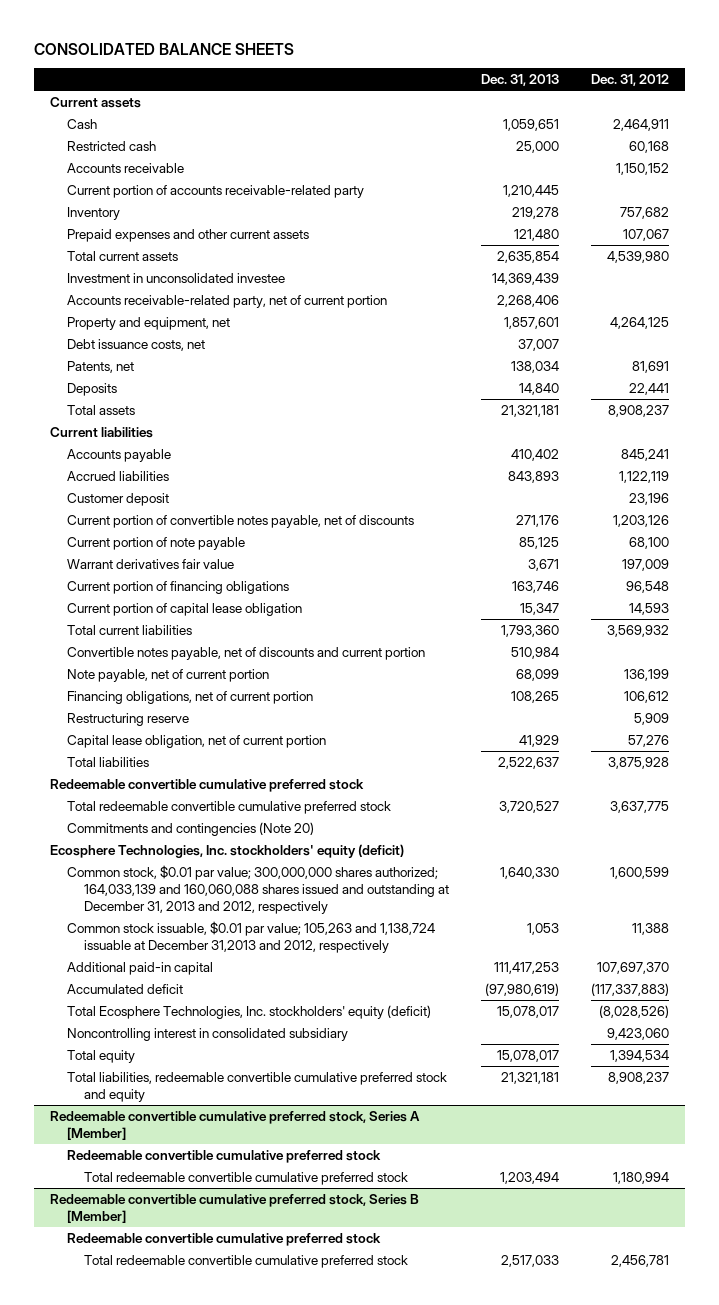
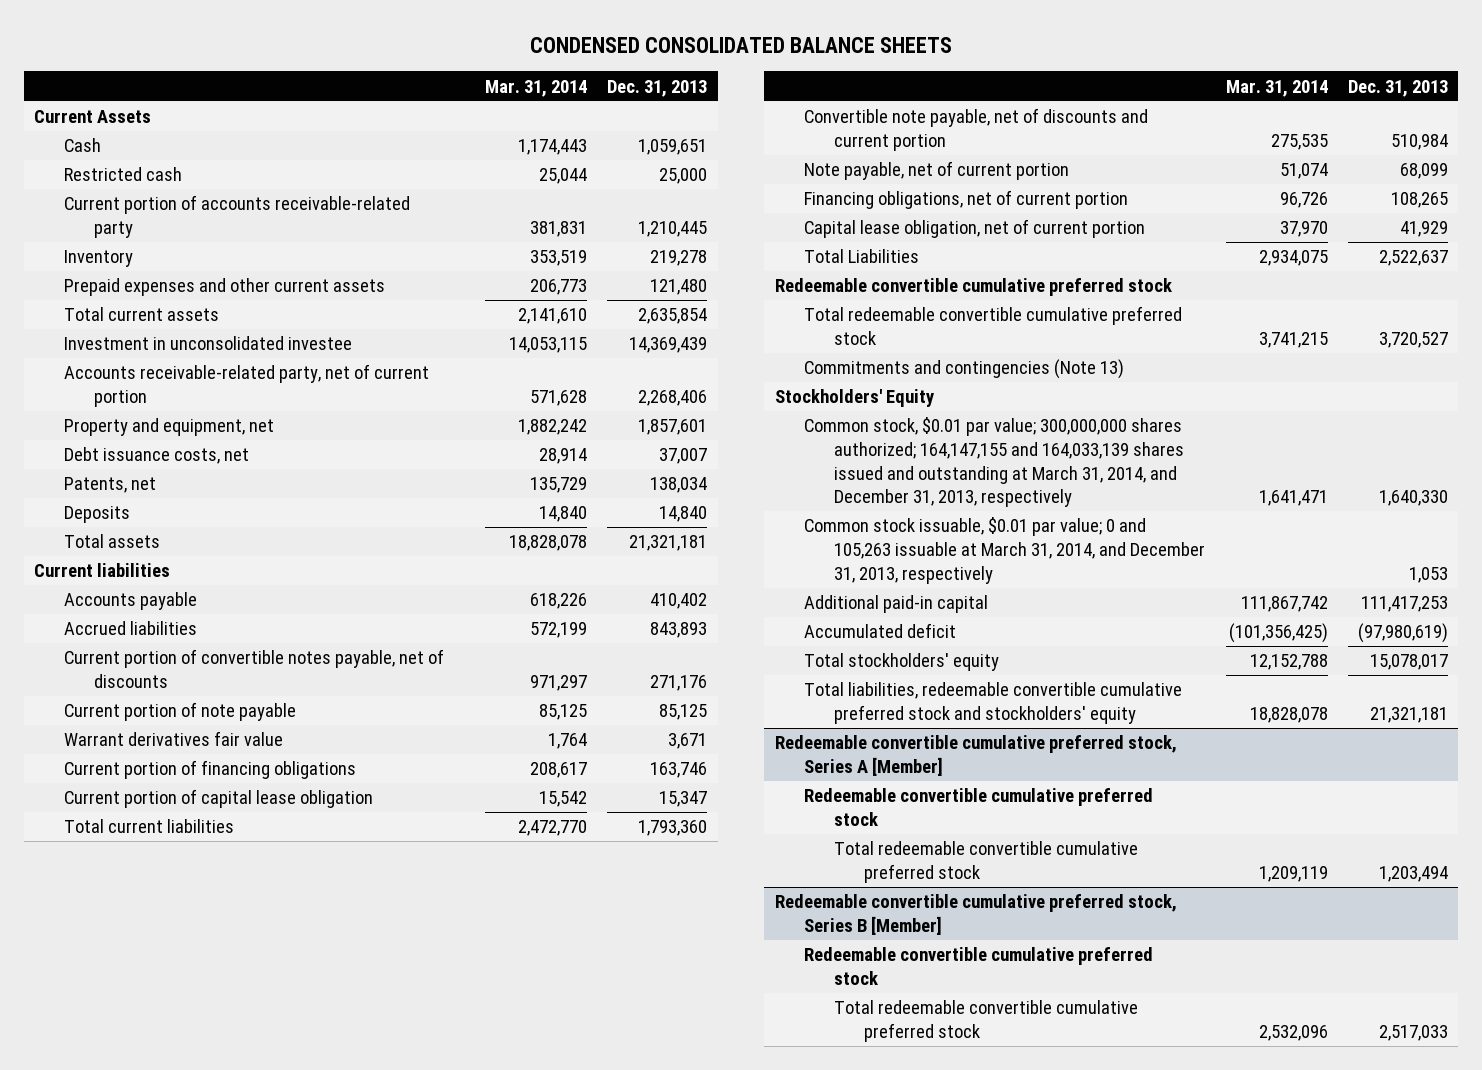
- CONSOLIDATED BALANCE SHEETS
+ CONDENSED CONSOLIDATED BALANCE SHEETS
- | Dec. 31, 2013 | Dec. 31, 2012
+ | Mar. 31, 2014 | Dec. 31, 2013
- Current assets
+ Current Assets
- Accounts receivable | | 1,150,152
- Customer deposit | | 23,196
- Convertible notes payable, net of discounts and current portion | 510,984 |
+ Convertible note payable, net of discounts and current portion | 275,535 | 510,984
- Restructuring reserve | | 5,909
- Total liabilities | 2,522,637 | 3,875,928
+ Total Liabilities | 2,934,075 | 2,522,637
- Commitments and contingencies (Note 20)
- Ecosphere Technologies, Inc. stockholders' equity (deficit)
- Common stock, $0.01 par value; 300,000,000 shares authorized; 164,033,139 and 160,060,088 shares issued and outstanding at December 31, 2013 and 2012, respectively | 1,640,330 | 1,600,599
- Common stock issuable, $0.01 par value; 105,263 and 1,138,724 issuable at December 31,2013 and 2012, respectively | 1,053 | 11,388
+ Commitments and contingencies (Note 13)
+ Stockholders' Equity
+ Common stock, $0.01 par value; 300,000,000 shares authorized; 164,147,155 and 164,033,139 shares issued and outstanding at March 31, 2014, and December 31, 2013, respectively | 1,641,471 | 1,640,330
+ Common stock issuable, $0.01 par value; 0 and 105,263 issuable at March 31, 2014, and December 31, 2013, respectively | | 1,053
- Total Ecosphere Technologies, Inc. stockholders' equity (deficit) | 15,078,017 | (8,028,526)
- Noncontrolling interest in consolidated subsidiary | | 9,423,060
- Total equity | 15,078,017 | 1,394,534
- Total liabilities, redeemable convertible cumulative preferred stock and equity | 21,321,181 | 8,908,237
+ Total stockholders' equity | 12,152,788 | 15,078,017
+ Total liabilities, redeemable convertible cumulative preferred stock and stockholders' equity | 18,828,078 | 21,321,181

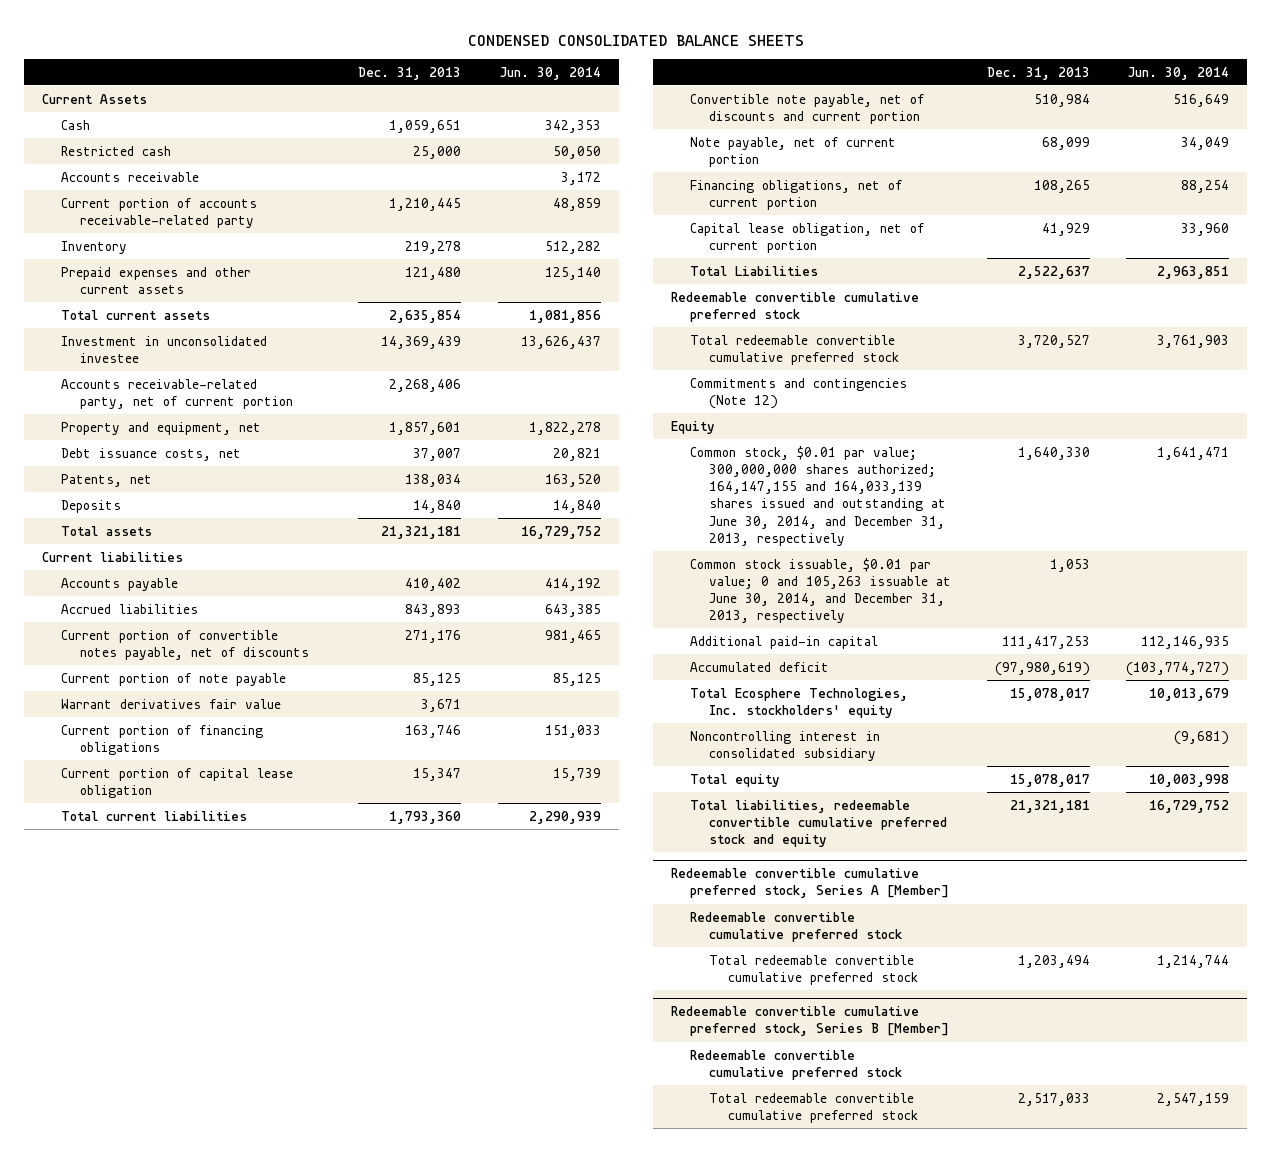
- | Mar. 31, 2014 | Dec. 31, 2013
+ | Dec. 31, 2013 | Jun. 30, 2014
+ Accounts receivable | | 3,172
- Commitments and contingencies (Note 13)
- Stockholders' Equity
- Common stock, $0.01 par value; 300,000,000 shares authorized; 164,147,155 and 164,033,139 shares issued and outstanding at March 31, 2014, and December 31, 2013, respectively | 1,641,471 | 1,640,330
- Common stock issuable, $0.01 par value; 0 and 105,263 issuable at March 31, 2014, and December 31, 2013, respectively | | 1,053
+ Commitments and contingencies (Note 12)
+ Equity
+ Common stock, $0.01 par value; 300,000,000 shares authorized; 164,147,155 and 164,033,139 shares issued and outstanding at June 30, 2014, and December 31, 2013, respectively | 1,640,330 | 1,641,471
+ Common stock issuable, $0.01 par value; 0 and 105,263 issuable at June 30, 2014, and December 31, 2013, respectively | 1,053 |
- Total stockholders' equity | 12,152,788 | 15,078,017
- Total liabilities, redeemable convertible cumulative preferred stock and stockholders' equity | 18,828,078 | 21,321,181
+ Total Ecosphere Technologies, Inc. stockholders' equity | 15,078,017 | 10,013,679
+ Noncontrolling interest in consolidated subsidiary | | (9,681)
+ Total equity | 15,078,017 | 10,003,998
+ Total liabilities, redeemable convertible cumulative preferred stock and equity | 21,321,181 | 16,729,752

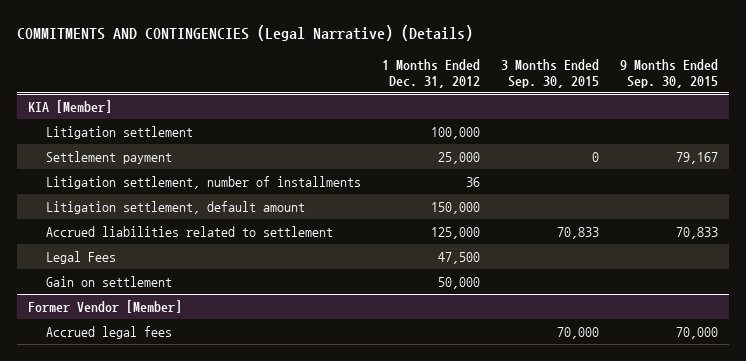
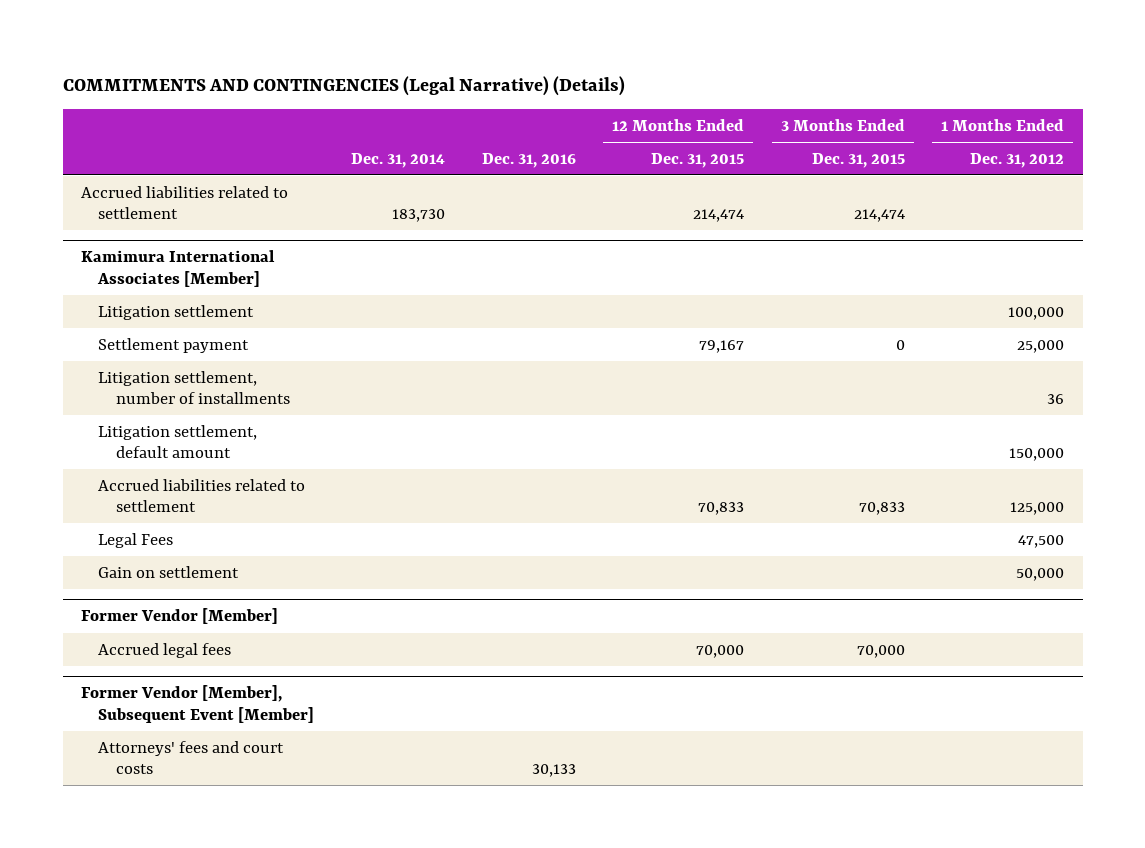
- | 1 Months Ended Dec. 31, 2012 | 3 Months Ended Sep. 30, 2015 | 9 Months Ended Sep. 30, 2015
+ | Dec. 31, 2014 | Dec. 31, 2016 | 12 Months Ended Dec. 31, 2015 | 3 Months Ended Dec. 31, 2015 | 1 Months Ended Dec. 31, 2012
- KIA [Member]
+ Accrued liabilities related to settlement | 183,730 | | 214,474 | 214,474 |
+ Kamimura International Associates [Member]
+ Former Vendor [Member], Subsequent Event [Member]
+ Attorneys' fees and court costs | | 30,133 | | |

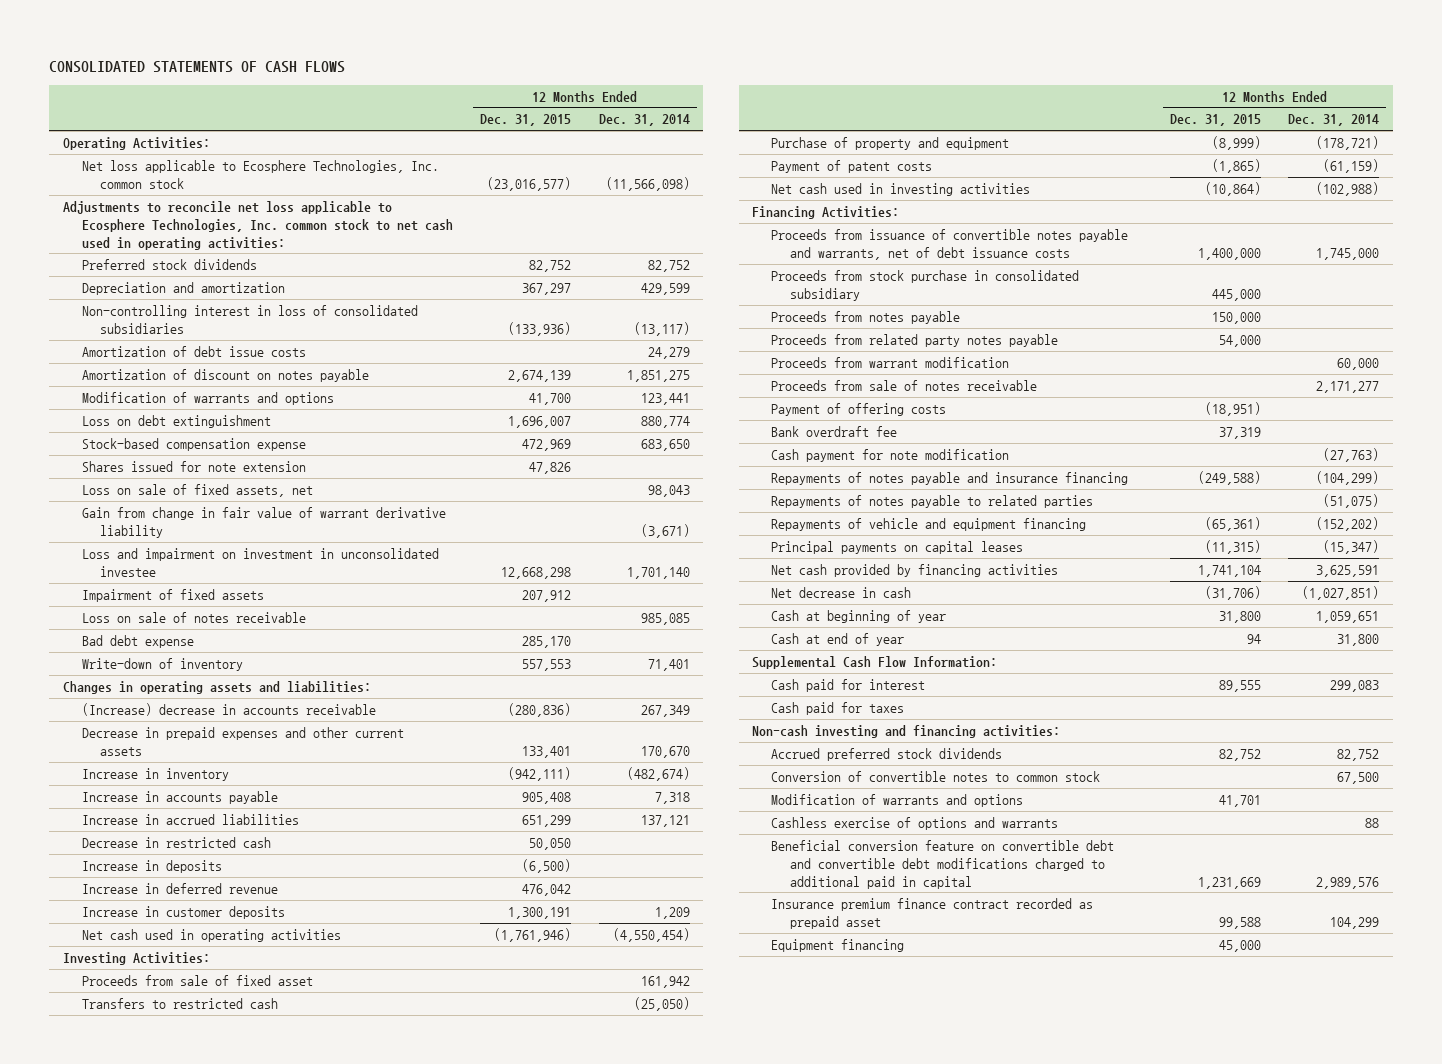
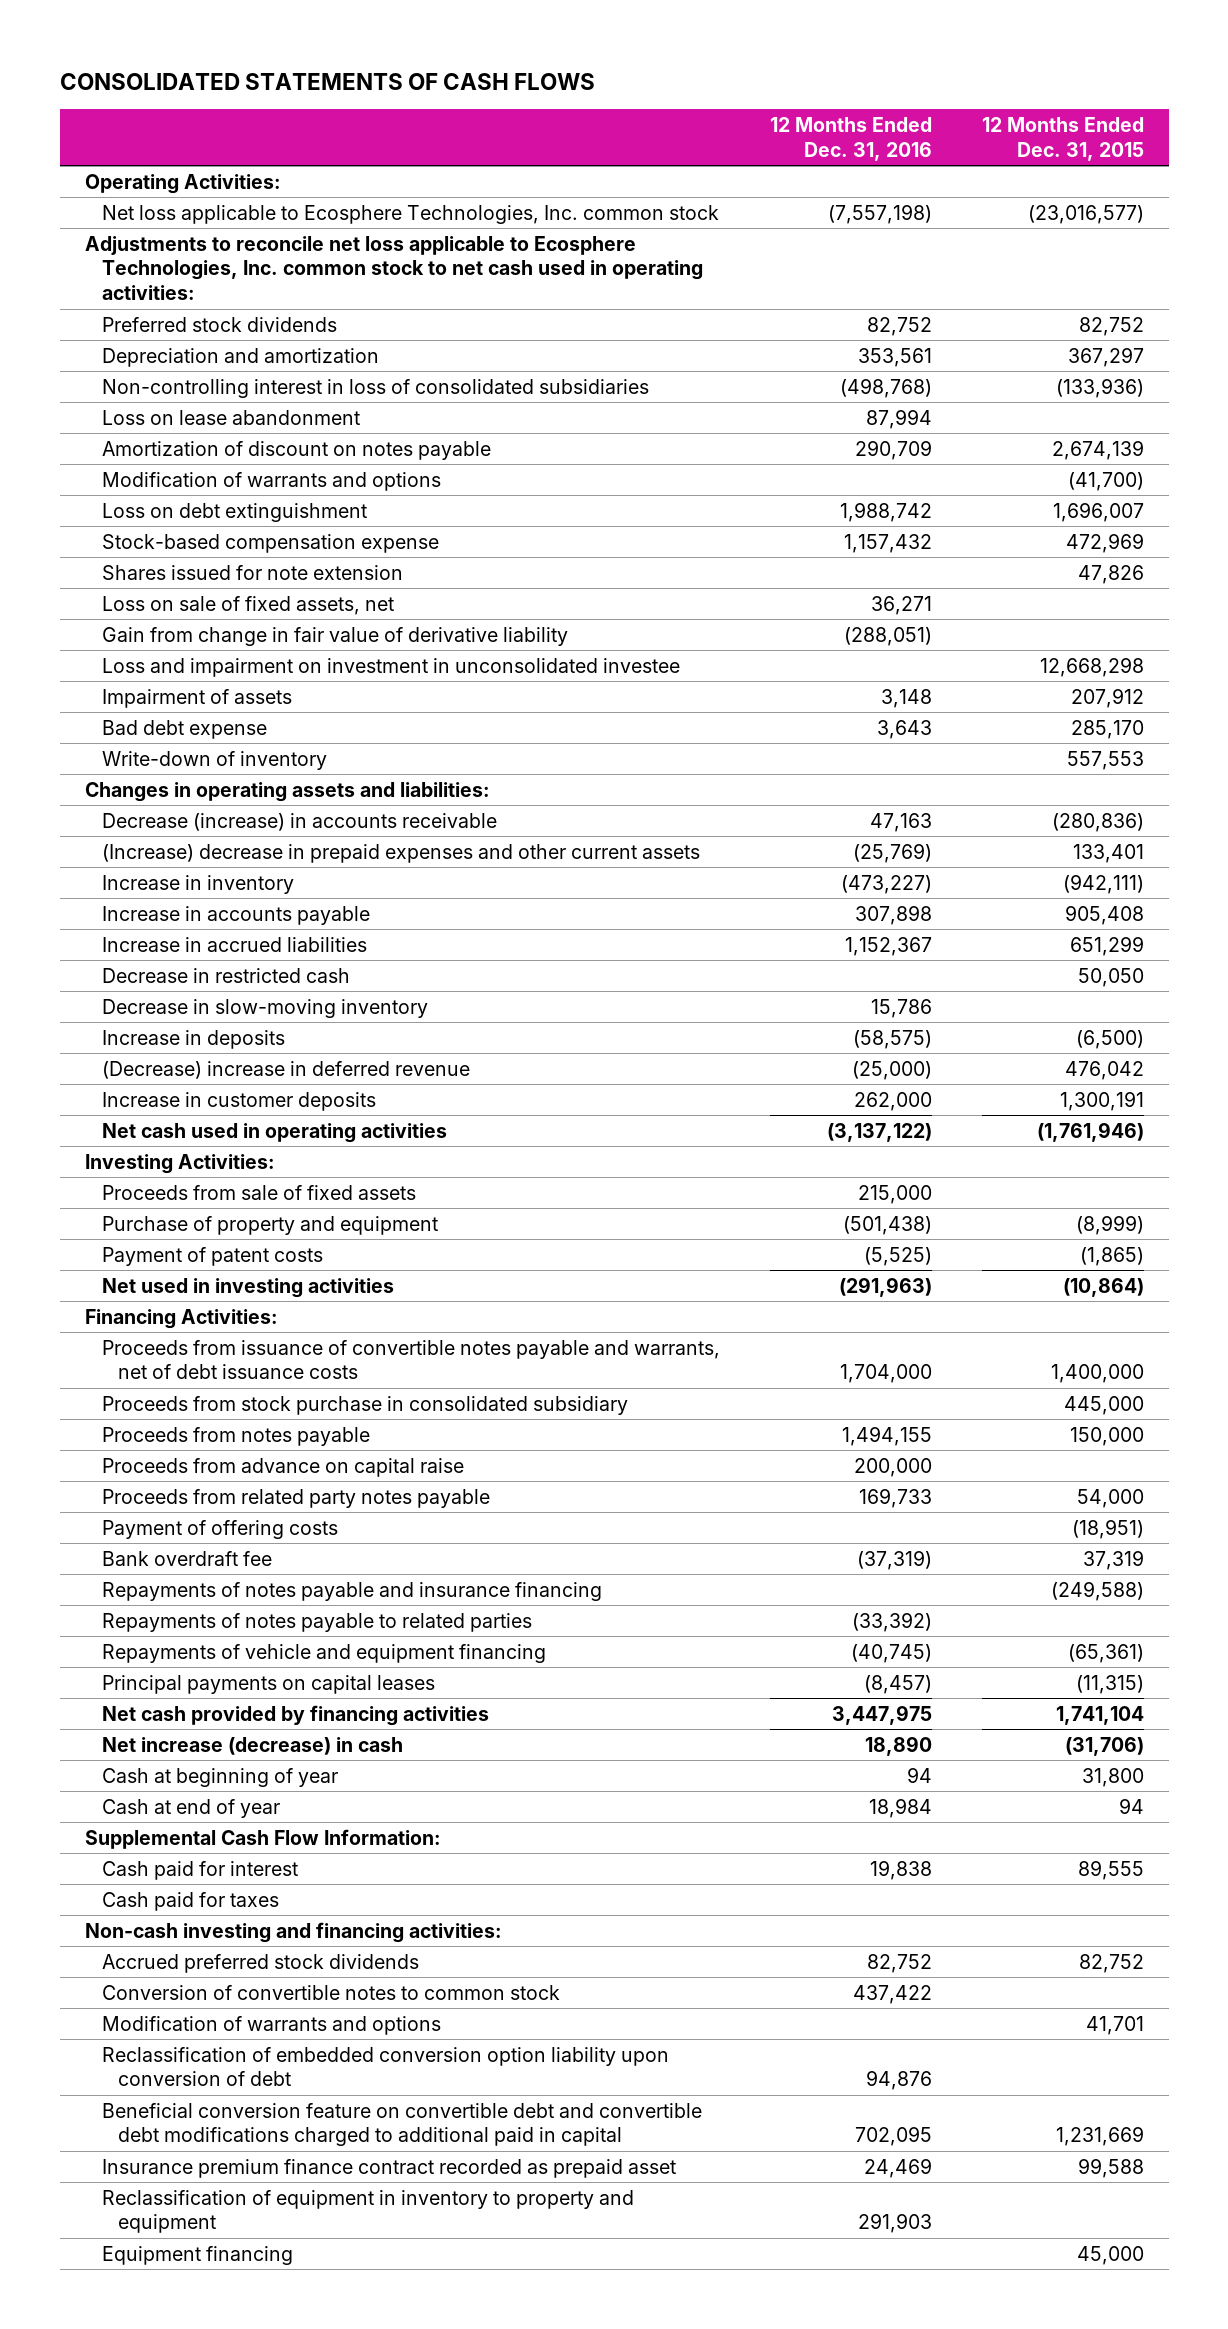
- | 12 Months Ended Dec. 31, 2015 | 12 Months Ended Dec. 31, 2014
+ | 12 Months Ended Dec. 31, 2016 | 12 Months Ended Dec. 31, 2015
- Amortization of debt issue costs | | 24,279
+ Loss on lease abandonment | 87,994 |
- Modification of warrants and options | 41,700 | 123,441
+ Modification of warrants and options | | (41,700)
- Gain from change in fair value of warrant derivative liability | | (3,671)
+ Gain from change in fair value of derivative liability | (288,051) |
- Impairment of fixed assets | 207,912 |
- Loss on sale of notes receivable | | 985,085
+ Impairment of assets | 3,148 | 207,912
- (Increase) decrease in accounts receivable | (280,836) | 267,349
- Decrease in prepaid expenses and other current assets | 133,401 | 170,670
+ Decrease (increase) in accounts receivable | 47,163 | (280,836)
+ (Increase) decrease in prepaid expenses and other current assets | (25,769) | 133,401
+ Decrease in slow-moving inventory | 15,786 |
- Increase in deferred revenue | 476,042 |
+ (Decrease) increase in deferred revenue | (25,000) | 476,042
- Proceeds from sale of fixed asset | | 161,942
- Transfers to restricted cash | | (25,050)
+ Proceeds from sale of fixed assets | 215,000 |
- Net cash used in investing activities | (10,864) | (102,988)
+ Net used in investing activities | (291,963) | (10,864)
+ Proceeds from advance on capital raise | 200,000 |
- Proceeds from warrant modification | | 60,000
- Proceeds from sale of notes receivable | | 2,171,277
- Cash payment for note modification | | (27,763)
- Net decrease in cash | (31,706) | (1,027,851)
+ Net increase (decrease) in cash | 18,890 | (31,706)
- Cashless exercise of options and warrants | | 88
+ Reclassification of embedded conversion option liability upon conversion of debt | 94,876 |
+ Reclassification of equipment in inventory to property and equipment | 291,903 |

